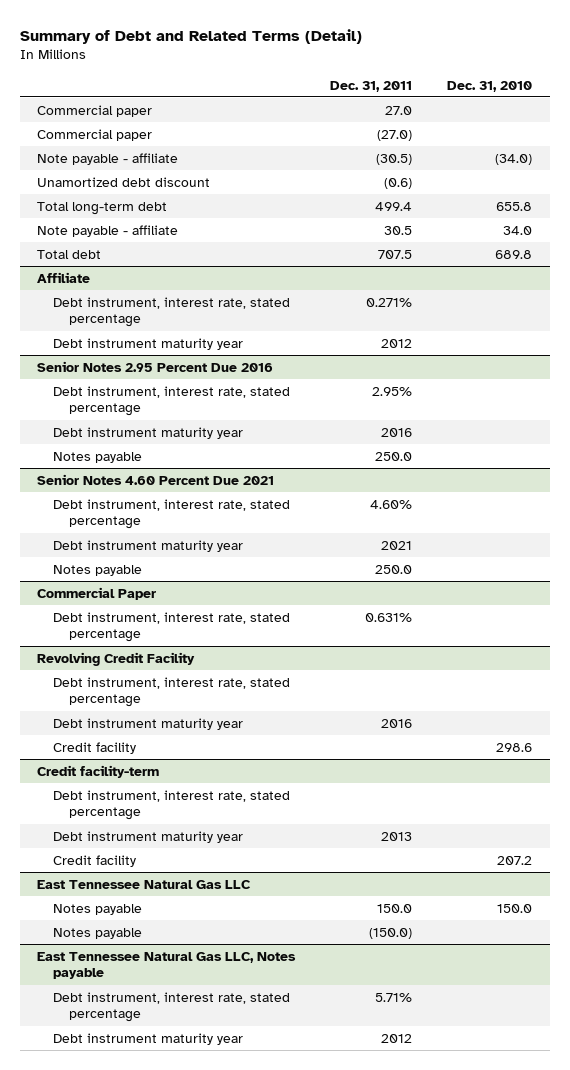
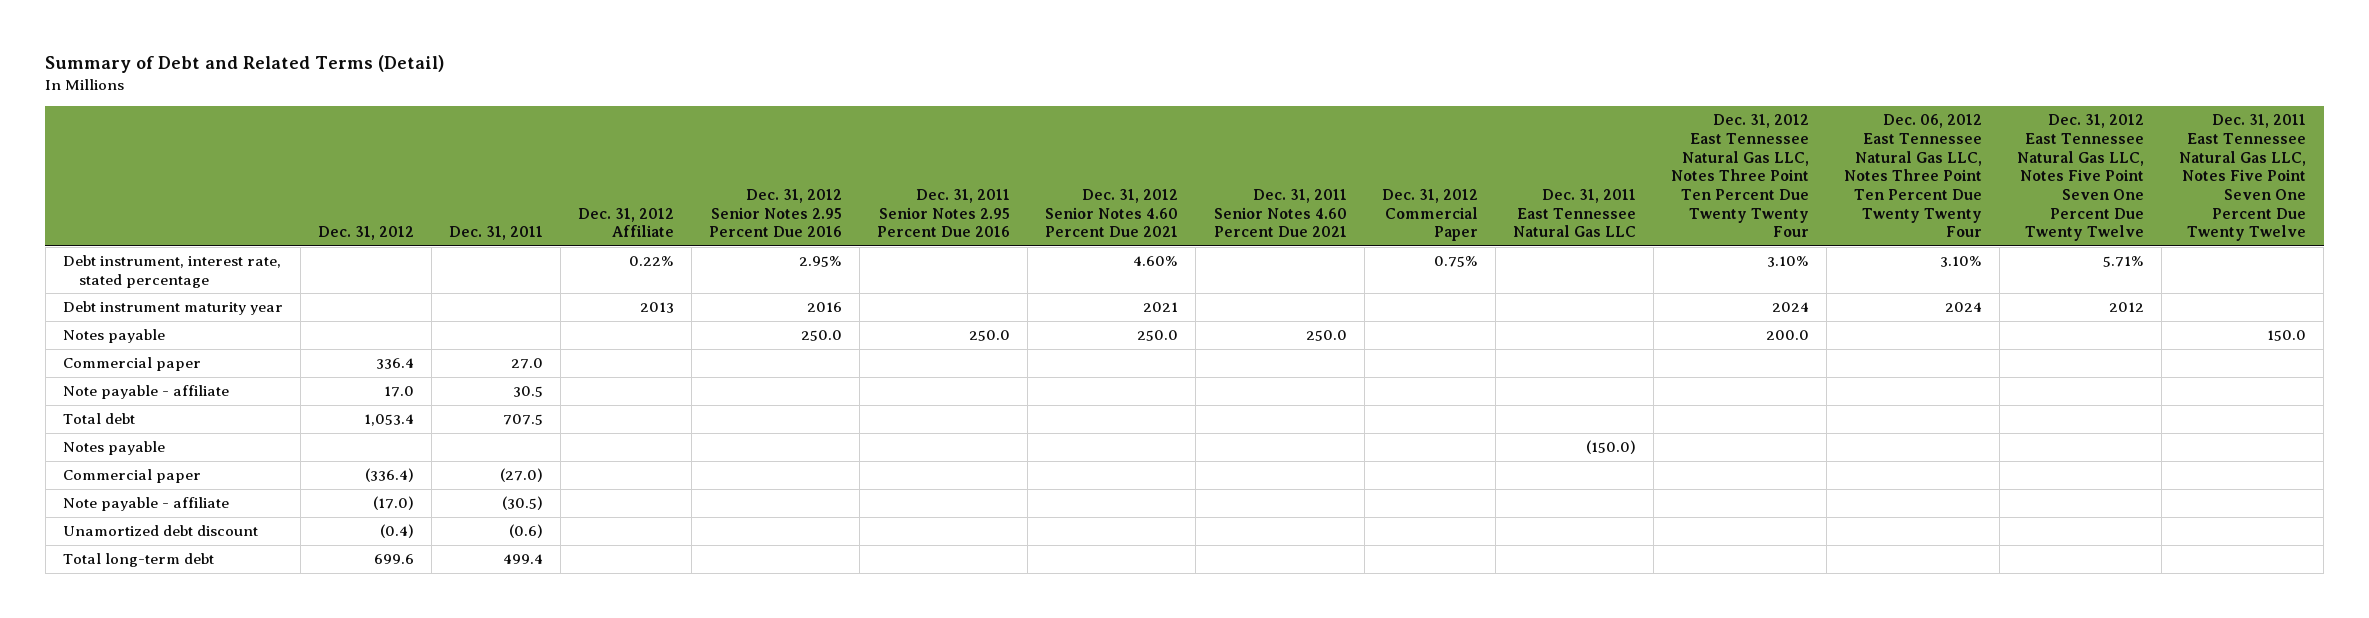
- | Dec. 31, 2011 | Dec. 31, 2010
+ | Dec. 31, 2012 | Dec. 31, 2011 | Dec. 31, 2012 Affiliate | Dec. 31, 2012 Senior Notes 2.95 Percent Due 2016 | Dec. 31, 2011 Senior Notes 2.95 Percent Due 2016 | Dec. 31, 2012 Senior Notes 4.60 Percent Due 2021 | Dec. 31, 2011 Senior Notes 4.60 Percent Due 2021 | Dec. 31, 2012 Commercial Paper | Dec. 31, 2011 East Tennessee Natural Gas LLC | Dec. 31, 2012 East Tennessee Natural Gas LLC, Notes Three Point Ten Percent Due Twenty Twenty Four | Dec. 06, 2012 East Tennessee Natural Gas LLC, Notes Three Point Ten Percent Due Twenty Twenty Four | Dec. 31, 2012 East Tennessee Natural Gas LLC, Notes Five Point Seven One Percent Due Twenty Twelve | Dec. 31, 2011 East Tennessee Natural Gas LLC, Notes Five Point Seven One Percent Due Twenty Twelve
+ Debt instrument, interest rate, stated percentage | | | 0.22% | 2.95% | | 4.60% | | 0.75% | | 3.10% | 3.10% | 5.71% |
+ Debt instrument maturity year | | | 2013 | 2016 | | 2021 | | | | 2024 | 2024 | 2012 |
+ Notes payable | | | | 250.0 | 250.0 | 250.0 | 250.0 | | | 200.0 | | | 150.0
moved up: Note payable - affiliate | 17.0 | 30.5 | | | | | | | | | | |
moved up: Total debt | 1,053.4 | 707.5 | | | | | | | | | | |
+ Notes payable | | | | | | | | | (150.0) | | | |
- Affiliate
- Debt instrument, interest rate, stated percentage | 0.271% |
- Debt instrument maturity year | 2012 |
- Senior Notes 2.95 Percent Due 2016
- Debt instrument, interest rate, stated percentage | 2.95% |
- Debt instrument maturity year | 2016 |
- Notes payable | 250.0 |
- Senior Notes 4.60 Percent Due 2021
- Debt instrument, interest rate, stated percentage | 4.60% |
- Debt instrument maturity year | 2021 |
- Notes payable | 250.0 |
- Commercial Paper
- Debt instrument, interest rate, stated percentage | 0.631% |
- Revolving Credit Facility
- Debt instrument, interest rate, stated percentage
- Debt instrument maturity year | 2016 |
- Credit facility | | 298.6
- Credit facility-term
- Debt instrument, interest rate, stated percentage
- Debt instrument maturity year | 2013 |
- Credit facility | | 207.2
- East Tennessee Natural Gas LLC
- Notes payable | 150.0 | 150.0
- Notes payable | (150.0) |
- East Tennessee Natural Gas LLC, Notes payable
- Debt instrument, interest rate, stated percentage | 5.71% |
- Debt instrument maturity year | 2012 |

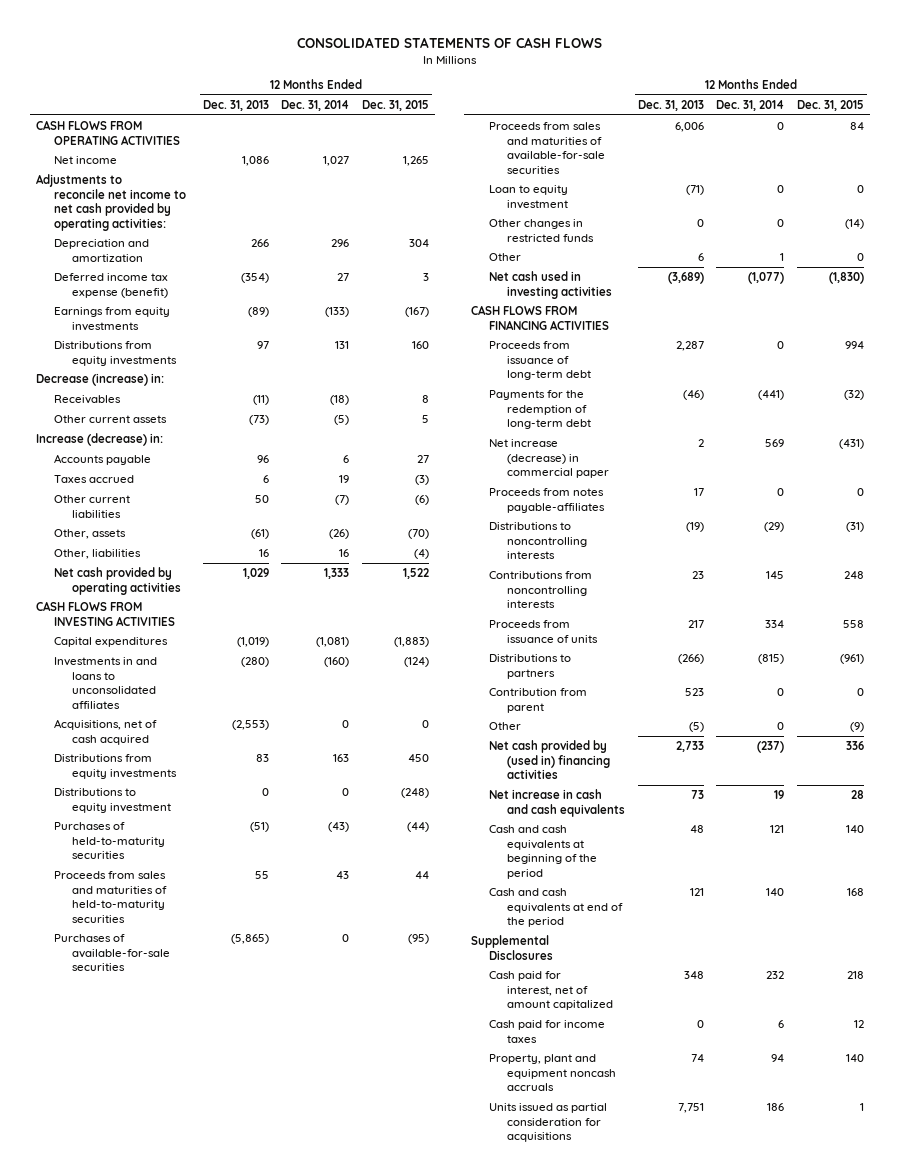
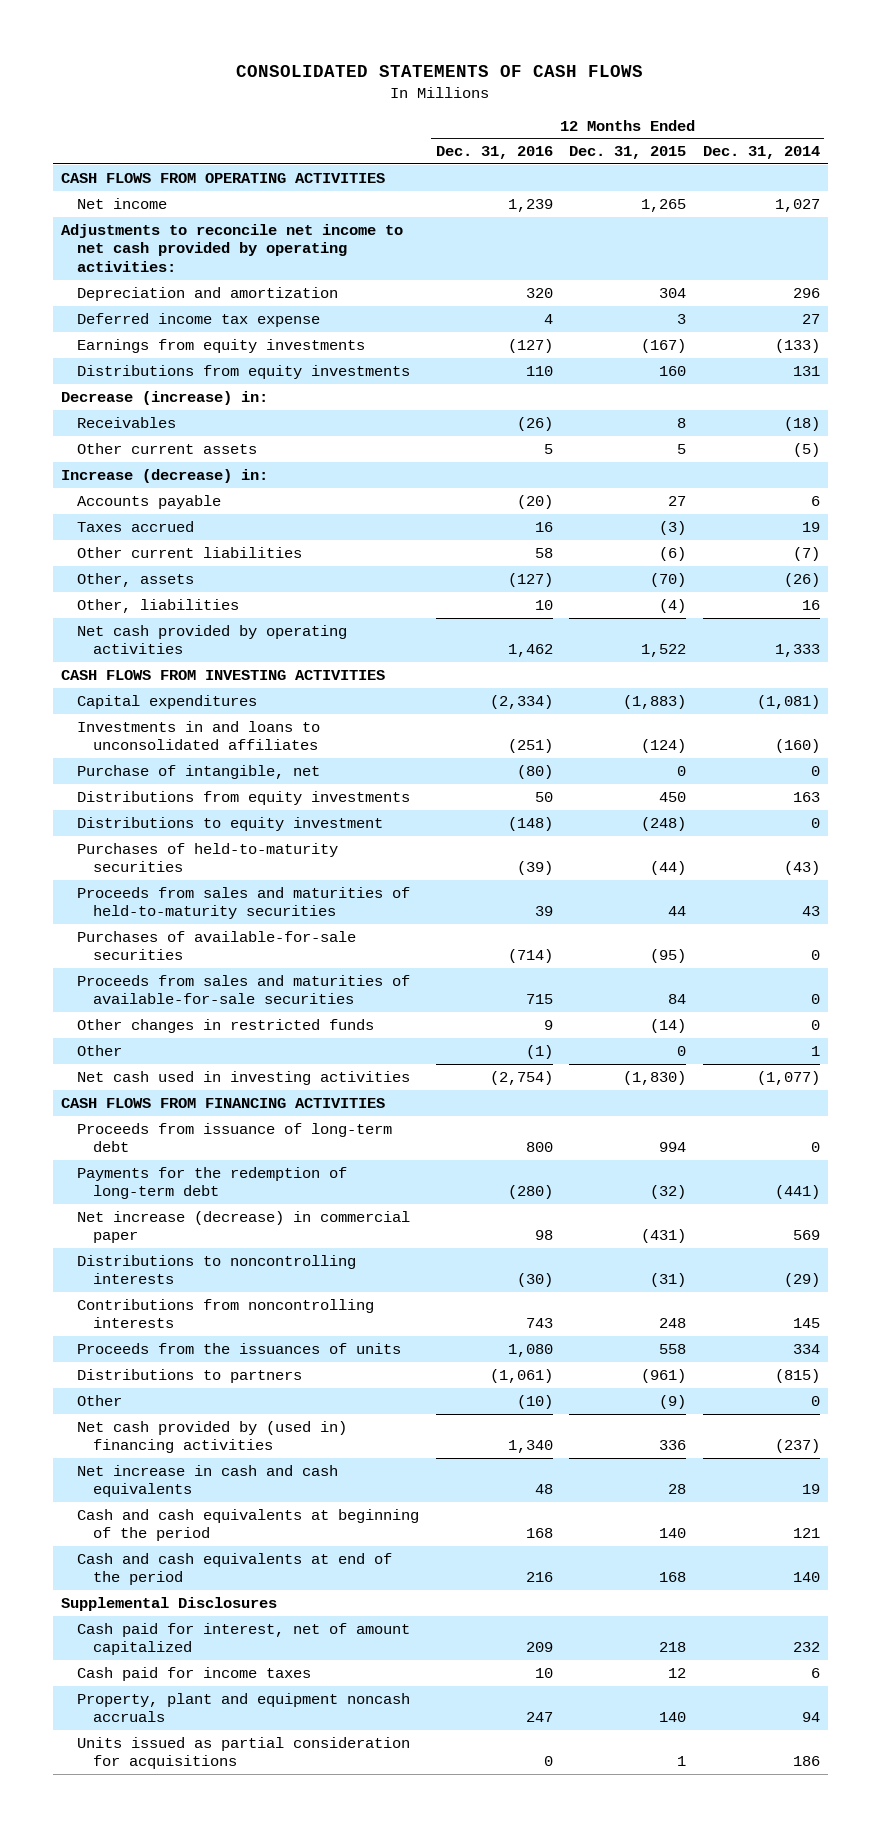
- | 12 Months Ended Dec. 31, 2013 | 12 Months Ended Dec. 31, 2014 | 12 Months Ended Dec. 31, 2015
+ | 12 Months Ended Dec. 31, 2016 | 12 Months Ended Dec. 31, 2015 | 12 Months Ended Dec. 31, 2014
- Deferred income tax expense (benefit) | (354) | 27 | 3
+ Deferred income tax expense | 4 | 3 | 27
- Acquisitions, net of cash acquired | (2,553) | 0 | 0
+ Purchase of intangible, net | (80) | 0 | 0
- Loan to equity investment | (71) | 0 | 0
- Proceeds from notes payable-affiliates | 17 | 0 | 0
- Proceeds from issuance of units | 217 | 334 | 558
+ Proceeds from the issuances of units | 1,080 | 558 | 334
- Contribution from parent | 523 | 0 | 0

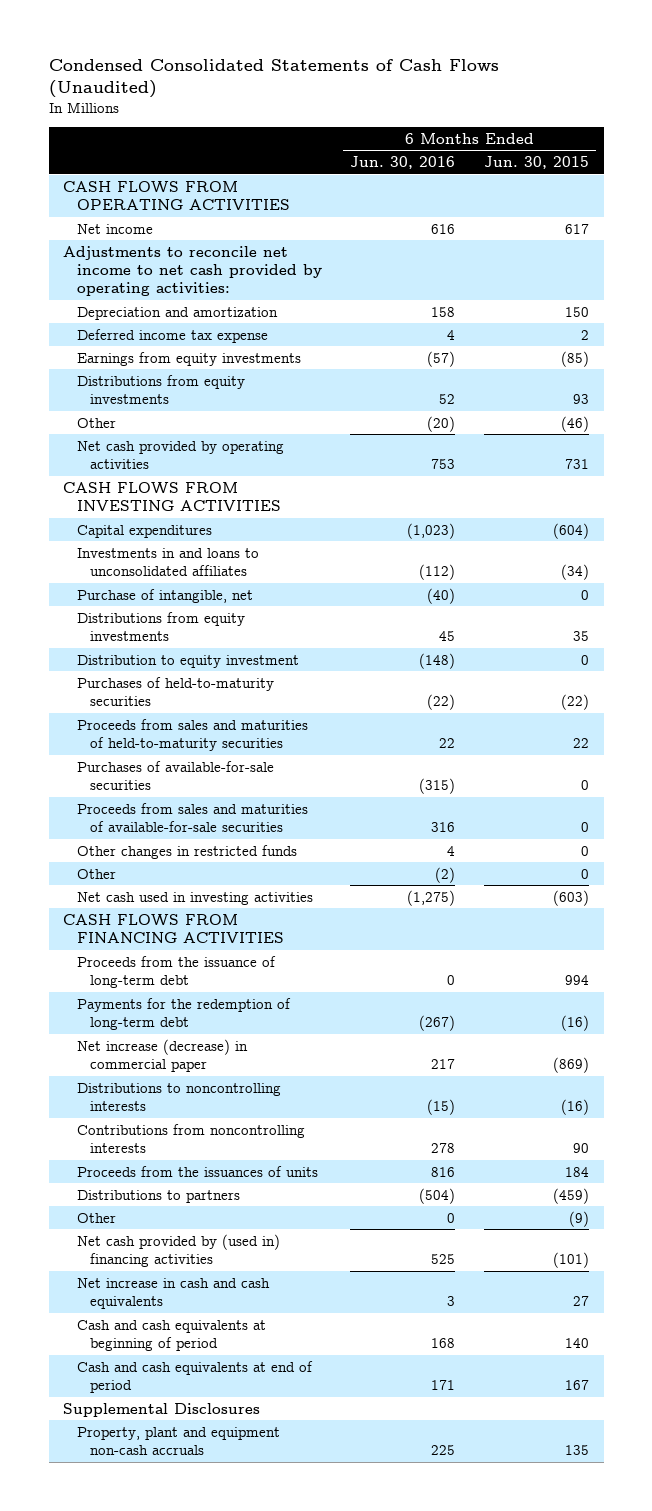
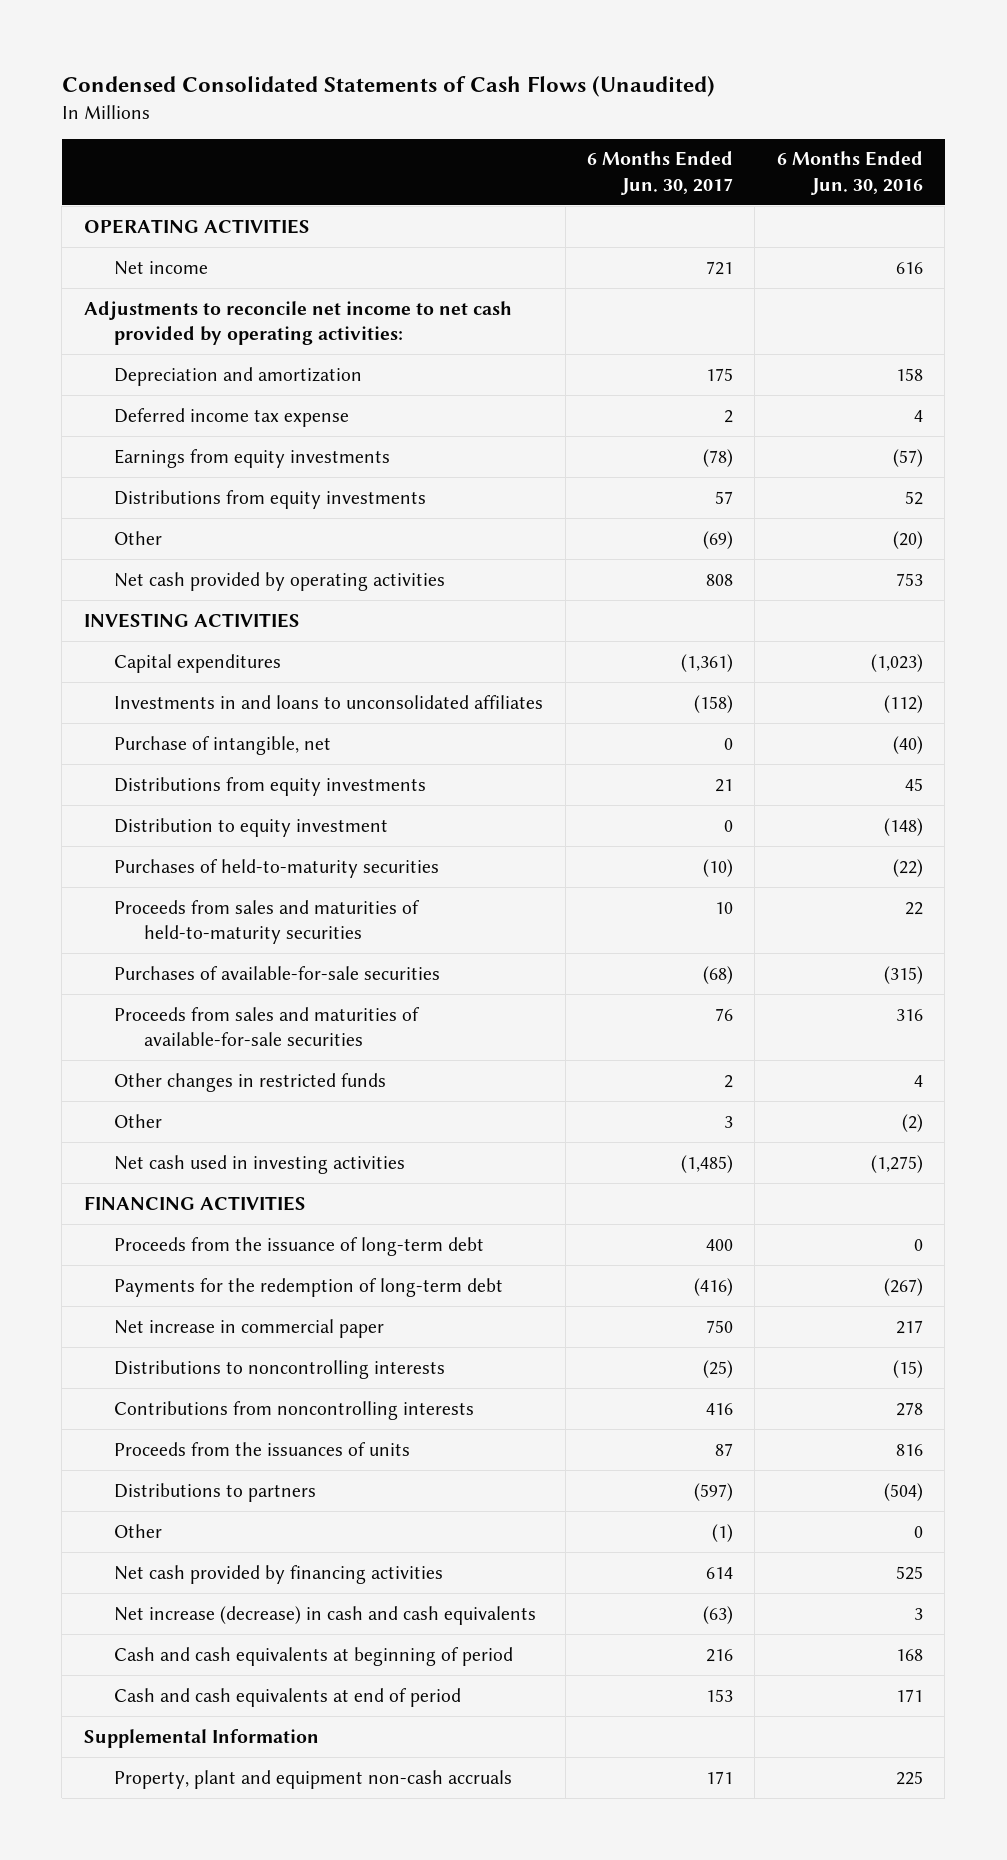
- | 6 Months Ended Jun. 30, 2016 | 6 Months Ended Jun. 30, 2015
+ | 6 Months Ended Jun. 30, 2017 | 6 Months Ended Jun. 30, 2016
- CASH FLOWS FROM OPERATING ACTIVITIES
+ OPERATING ACTIVITIES
- CASH FLOWS FROM INVESTING ACTIVITIES
+ INVESTING ACTIVITIES
- CASH FLOWS FROM FINANCING ACTIVITIES
+ FINANCING ACTIVITIES
- Net increase (decrease) in commercial paper | 217 | (869)
+ Net increase in commercial paper | 750 | 217
- Net cash provided by (used in) financing activities | 525 | (101)
- Net increase in cash and cash equivalents | 3 | 27
+ Net cash provided by financing activities | 614 | 525
+ Net increase (decrease) in cash and cash equivalents | (63) | 3
- Supplemental Disclosures
+ Supplemental Information

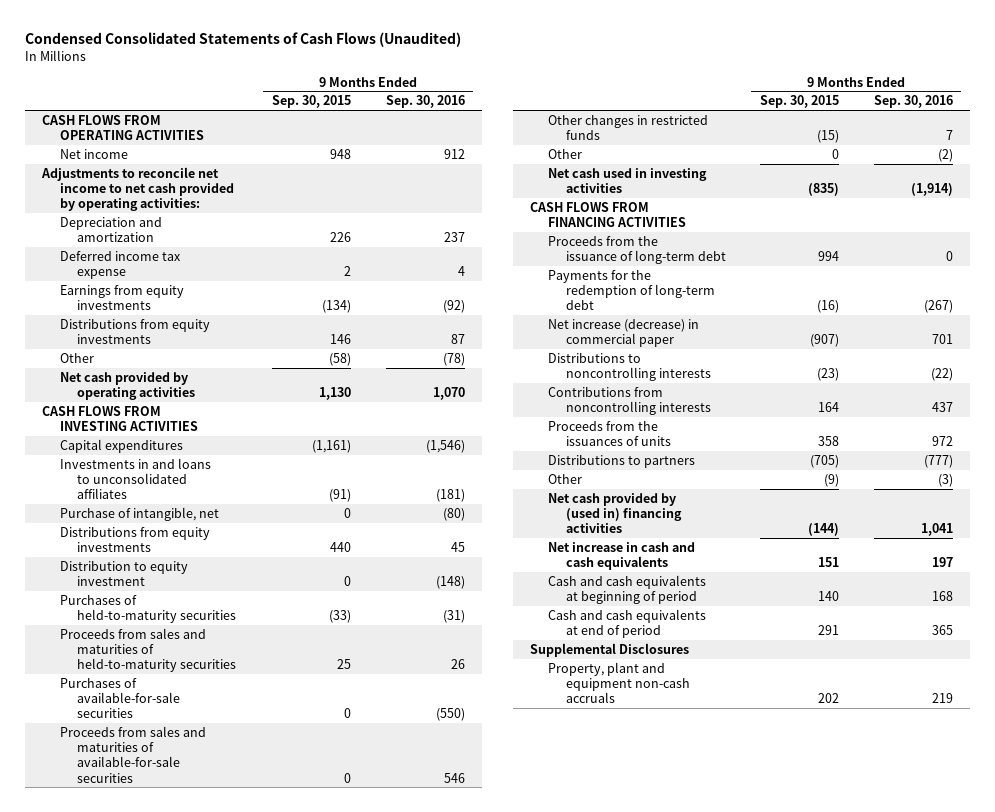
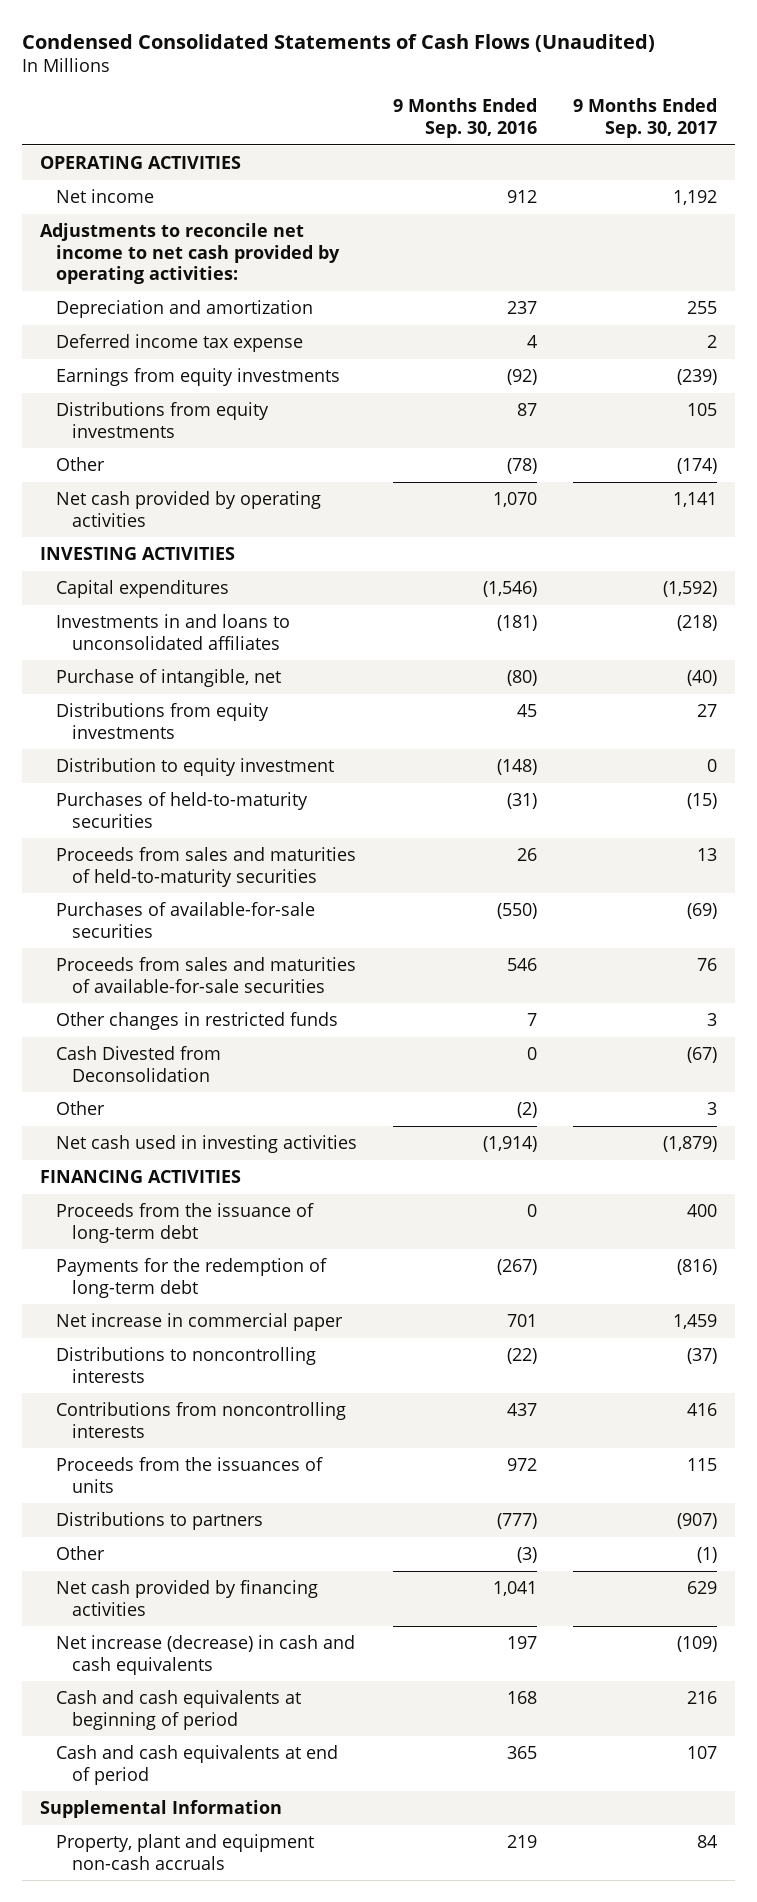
- | 9 Months Ended Sep. 30, 2015 | 9 Months Ended Sep. 30, 2016
+ | 9 Months Ended Sep. 30, 2016 | 9 Months Ended Sep. 30, 2017
- CASH FLOWS FROM OPERATING ACTIVITIES
+ OPERATING ACTIVITIES
- CASH FLOWS FROM INVESTING ACTIVITIES
+ INVESTING ACTIVITIES
+ Cash Divested from Deconsolidation | 0 | (67)
- CASH FLOWS FROM FINANCING ACTIVITIES
+ FINANCING ACTIVITIES
- Net increase (decrease) in commercial paper | (907) | 701
+ Net increase in commercial paper | 701 | 1,459
- Net cash provided by (used in) financing activities | (144) | 1,041
- Net increase in cash and cash equivalents | 151 | 197
+ Net cash provided by financing activities | 1,041 | 629
+ Net increase (decrease) in cash and cash equivalents | 197 | (109)
- Supplemental Disclosures
+ Supplemental Information

